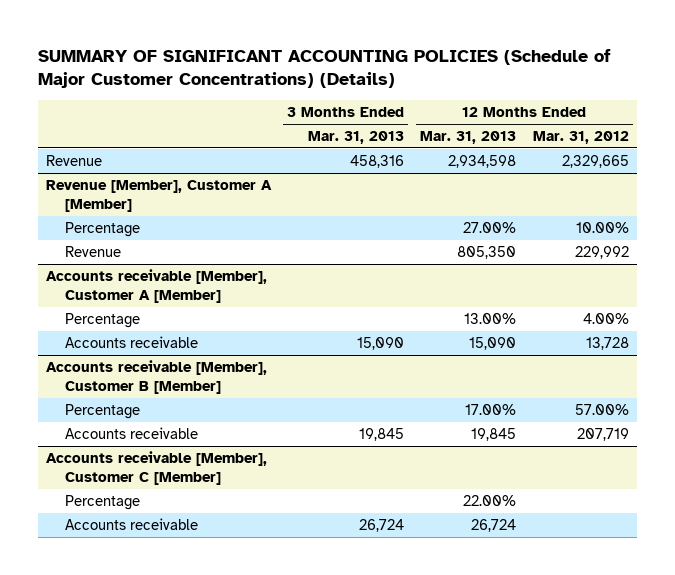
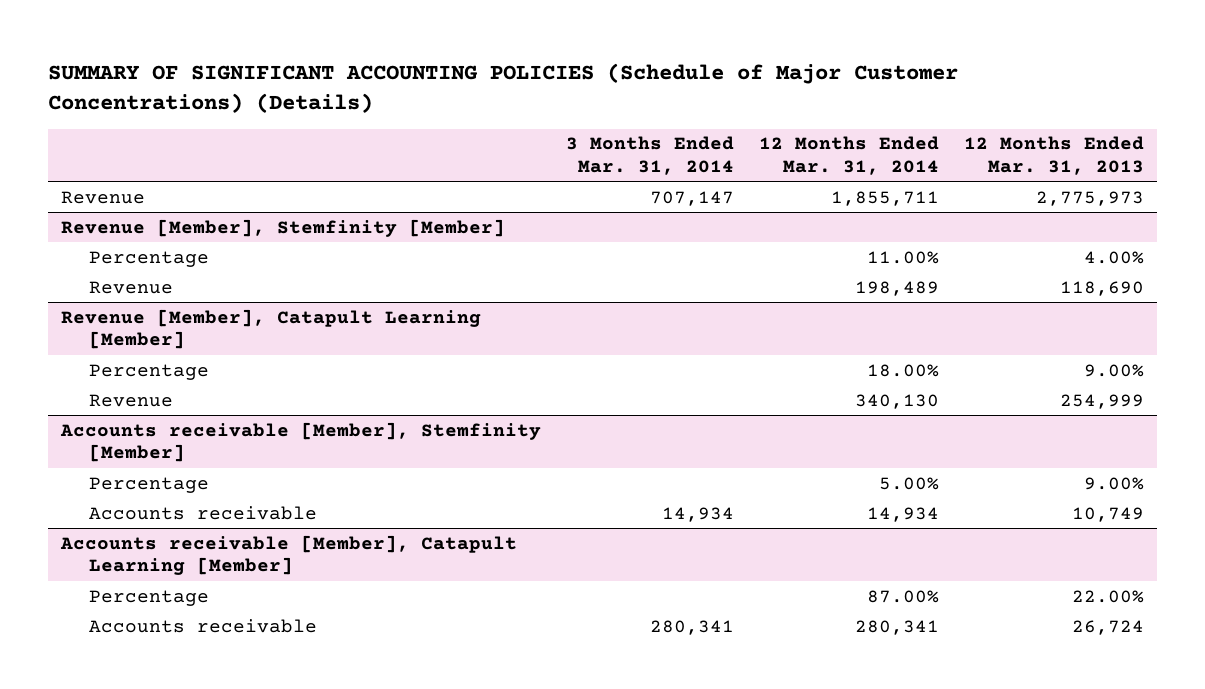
- | 3 Months Ended Mar. 31, 2013 | 12 Months Ended Mar. 31, 2013 | 12 Months Ended Mar. 31, 2012
+ | 3 Months Ended Mar. 31, 2014 | 12 Months Ended Mar. 31, 2014 | 12 Months Ended Mar. 31, 2013
- Revenue | 458,316 | 2,934,598 | 2,329,665
- Revenue [Member], Customer A [Member]
- Percentage | | 27.00% | 10.00%
- Revenue | | 805,350 | 229,992
- Accounts receivable [Member], Customer A [Member]
- Percentage | | 13.00% | 4.00%
- Accounts receivable | 15,090 | 15,090 | 13,728
- Accounts receivable [Member], Customer B [Member]
- Percentage | | 17.00% | 57.00%
- Accounts receivable | 19,845 | 19,845 | 207,719
- Accounts receivable [Member], Customer C [Member]
+ Revenue | 707,147 | 1,855,711 | 2,775,973
+ Revenue [Member], Stemfinity [Member]
+ Percentage | | 11.00% | 4.00%
+ Revenue | | 198,489 | 118,690
+ Revenue [Member], Catapult Learning [Member]
+ Percentage | | 18.00% | 9.00%
+ Revenue | | 340,130 | 254,999
+ Accounts receivable [Member], Stemfinity [Member]
+ Percentage | | 5.00% | 9.00%
+ Accounts receivable | 14,934 | 14,934 | 10,749
+ Accounts receivable [Member], Catapult Learning [Member]

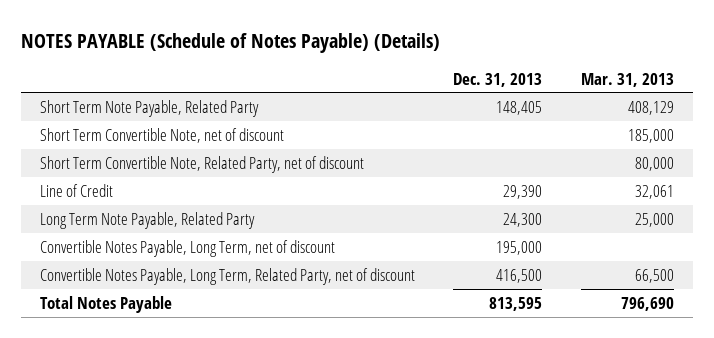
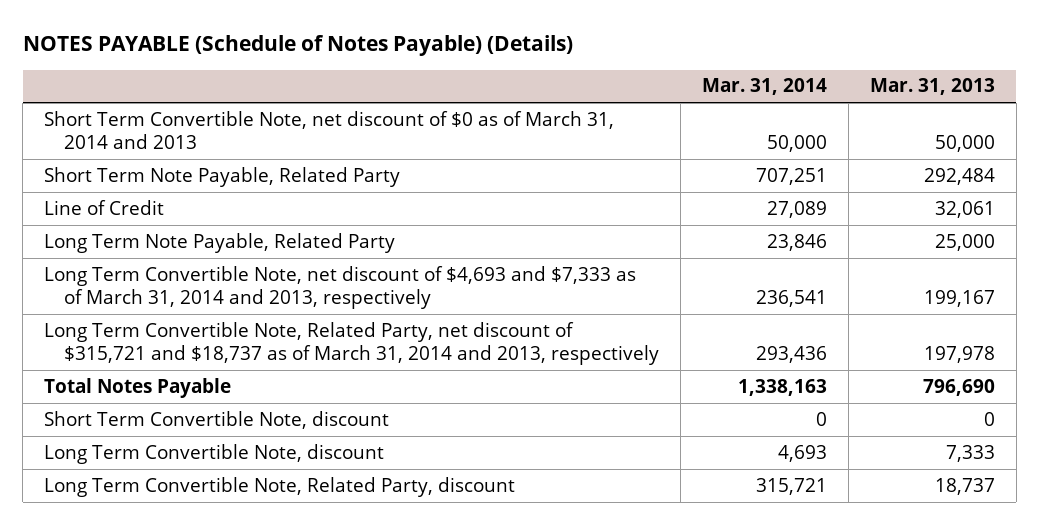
- | Dec. 31, 2013 | Mar. 31, 2013
+ | Mar. 31, 2014 | Mar. 31, 2013
- Short Term Note Payable, Related Party | 148,405 | 408,129
- Short Term Convertible Note, net of discount | | 185,000
- Short Term Convertible Note, Related Party, net of discount | | 80,000
+ Short Term Convertible Note, net discount of $0 as of March 31, 2014 and 2013 | 50,000 | 50,000
+ Short Term Note Payable, Related Party | 707,251 | 292,484
- Convertible Notes Payable, Long Term, net of discount | 195,000 |
- Convertible Notes Payable, Long Term, Related Party, net of discount | 416,500 | 66,500
+ Long Term Convertible Note, net discount of $4,693 and $7,333 as of March 31, 2014 and 2013, respectively | 236,541 | 199,167
+ Long Term Convertible Note, Related Party, net discount of $315,721 and $18,737 as of March 31, 2014 and 2013, respectively | 293,436 | 197,978
+ Short Term Convertible Note, discount | 0 | 0
+ Long Term Convertible Note, discount | 4,693 | 7,333
+ Long Term Convertible Note, Related Party, discount | 315,721 | 18,737

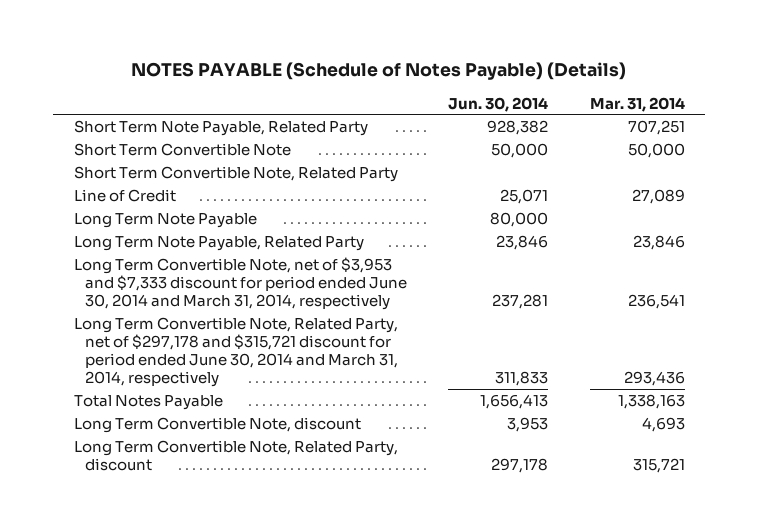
- | Mar. 31, 2014 | Mar. 31, 2013
+ | Jun. 30, 2014 | Mar. 31, 2014
- Short Term Convertible Note, net discount of $0 as of March 31, 2014 and 2013 | 50,000 | 50,000
+ Short Term Convertible Note | 50,000 | 50,000
+ Short Term Convertible Note, Related Party
+ Long Term Note Payable | 80,000 |
- Long Term Convertible Note, net discount of $4,693 and $7,333 as of March 31, 2014 and 2013, respectively | 236,541 | 199,167
- Long Term Convertible Note, Related Party, net discount of $315,721 and $18,737 as of March 31, 2014 and 2013, respectively | 293,436 | 197,978
+ Long Term Convertible Note, net of $3,953 and $7,333 discount for period ended June 30, 2014 and March 31, 2014, respectively | 237,281 | 236,541
+ Long Term Convertible Note, Related Party, net of $297,178 and $315,721 discount for period ended June 30, 2014 and March 31, 2014, respectively | 311,833 | 293,436
- Short Term Convertible Note, discount | 0 | 0

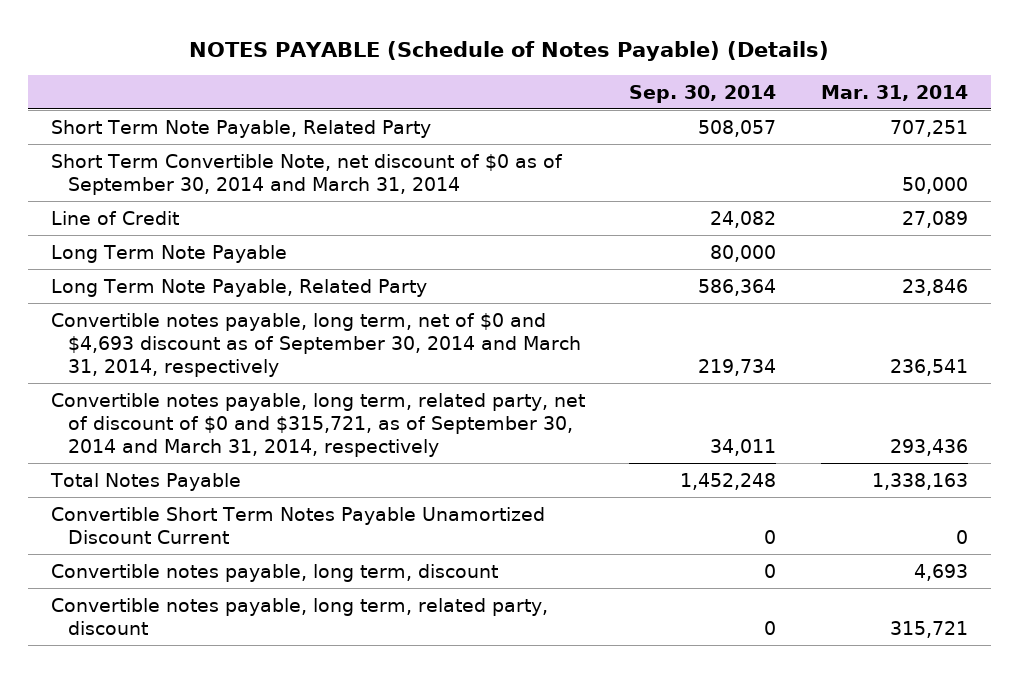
- | Jun. 30, 2014 | Mar. 31, 2014
+ | Sep. 30, 2014 | Mar. 31, 2014
- Short Term Convertible Note | 50,000 | 50,000
- Short Term Convertible Note, Related Party
+ Short Term Convertible Note, net discount of $0 as of September 30, 2014 and March 31, 2014 | | 50,000
- Long Term Convertible Note, net of $3,953 and $7,333 discount for period ended June 30, 2014 and March 31, 2014, respectively | 237,281 | 236,541
- Long Term Convertible Note, Related Party, net of $297,178 and $315,721 discount for period ended June 30, 2014 and March 31, 2014, respectively | 311,833 | 293,436
+ Convertible notes payable, long term, net of $0 and $4,693 discount as of September 30, 2014 and March 31, 2014, respectively | 219,734 | 236,541
+ Convertible notes payable, long term, related party, net of discount of $0 and $315,721, as of September 30, 2014 and March 31, 2014, respectively | 34,011 | 293,436
- Long Term Convertible Note, discount | 3,953 | 4,693
- Long Term Convertible Note, Related Party, discount | 297,178 | 315,721
+ Convertible Short Term Notes Payable Unamortized Discount Current | 0 | 0
+ Convertible notes payable, long term, discount | 0 | 4,693
+ Convertible notes payable, long term, related party, discount | 0 | 315,721

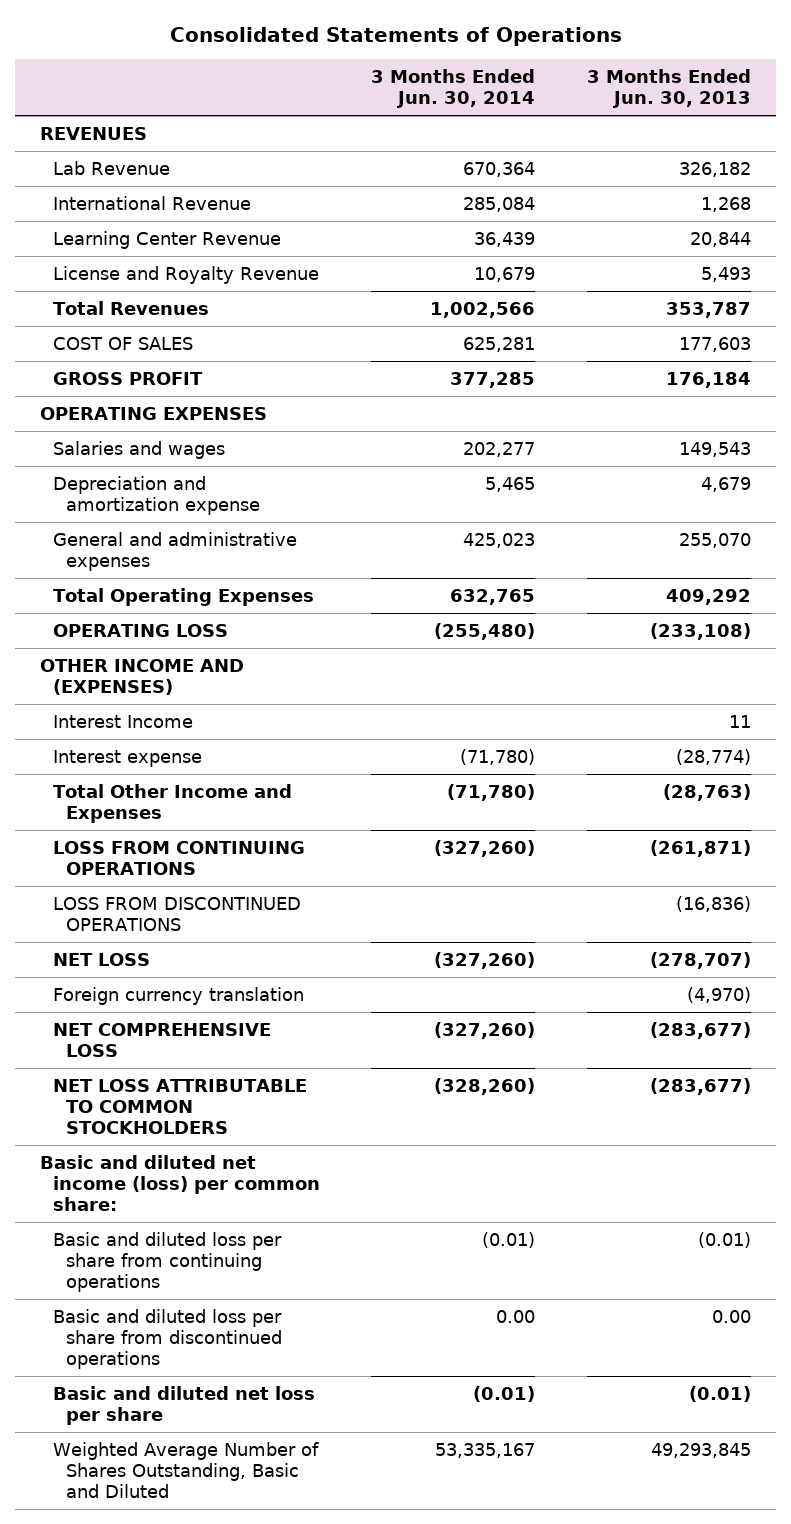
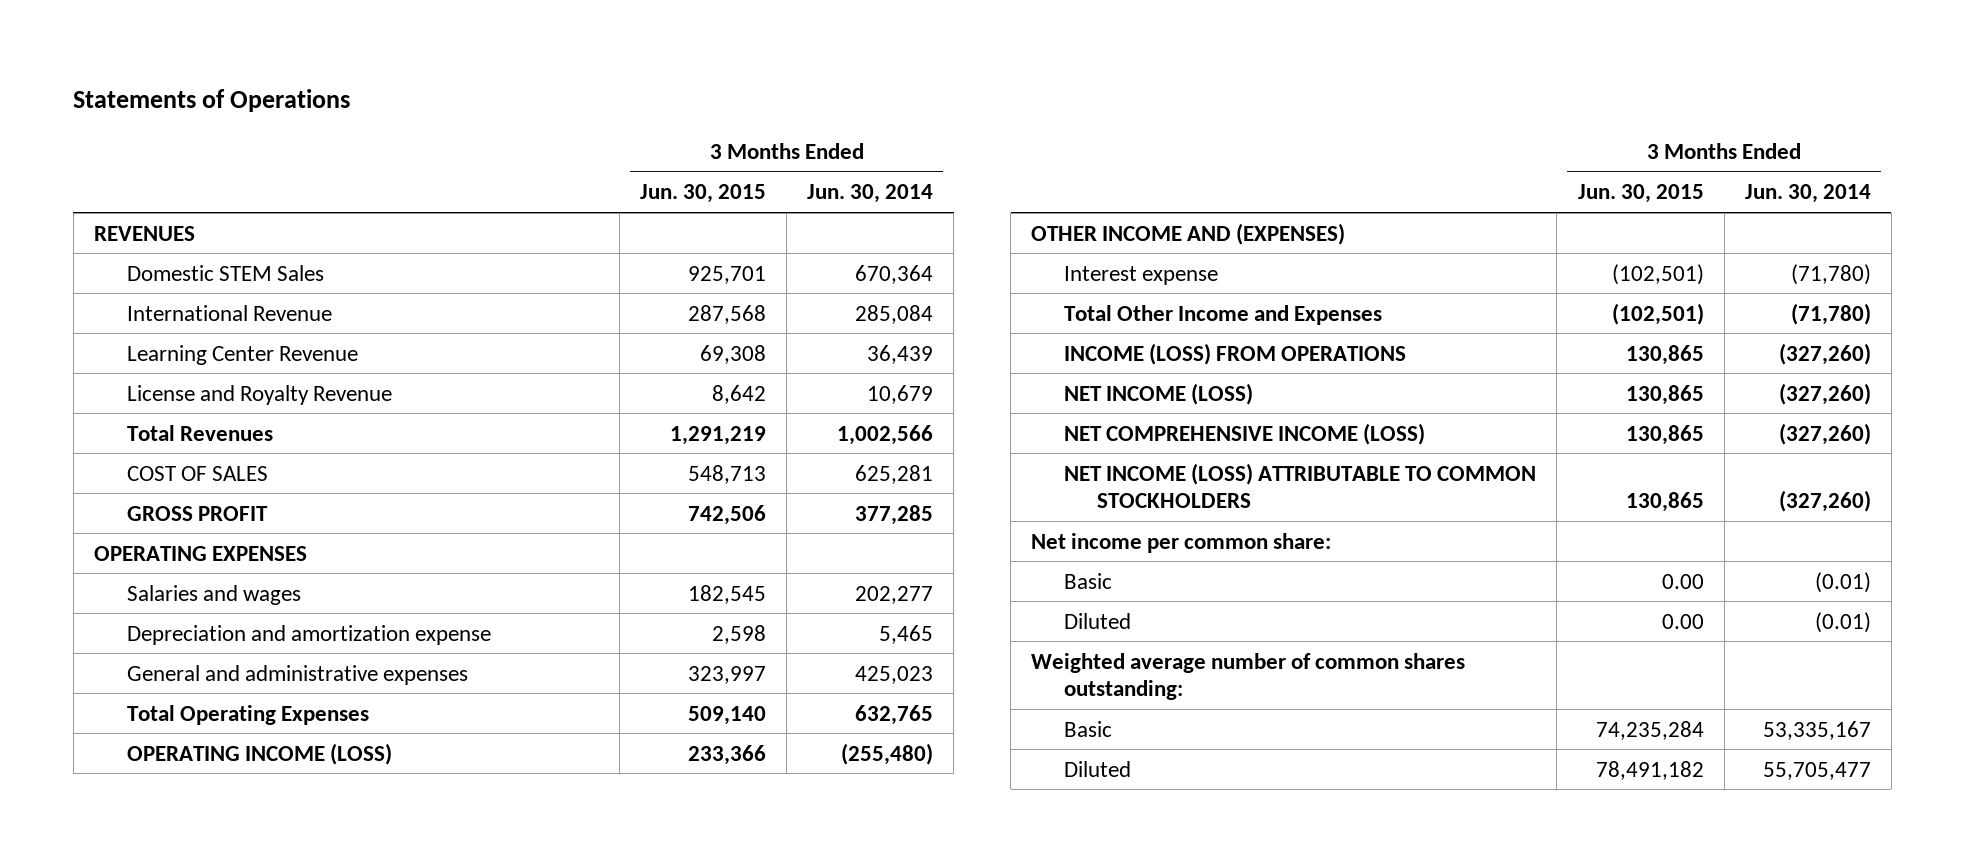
- Consolidated Statements of Operations
+ Statements of Operations
- | 3 Months Ended Jun. 30, 2014 | 3 Months Ended Jun. 30, 2013
+ | 3 Months Ended Jun. 30, 2015 | 3 Months Ended Jun. 30, 2014
- Lab Revenue | 670,364 | 326,182
+ Domestic STEM Sales | 925,701 | 670,364
- OPERATING LOSS | (255,480) | (233,108)
+ OPERATING INCOME (LOSS) | 233,366 | (255,480)
- Interest Income | | 11
- LOSS FROM CONTINUING OPERATIONS | (327,260) | (261,871)
- LOSS FROM DISCONTINUED OPERATIONS | | (16,836)
- NET LOSS | (327,260) | (278,707)
- Foreign currency translation | | (4,970)
- NET COMPREHENSIVE LOSS | (327,260) | (283,677)
- NET LOSS ATTRIBUTABLE TO COMMON STOCKHOLDERS | (328,260) | (283,677)
- Basic and diluted net income (loss) per common share:
- Basic and diluted loss per share from continuing operations | (0.01) | (0.01)
- Basic and diluted loss per share from discontinued operations | 0.00 | 0.00
- Basic and diluted net loss per share | (0.01) | (0.01)
- Weighted Average Number of Shares Outstanding, Basic and Diluted | 53,335,167 | 49,293,845
+ INCOME (LOSS) FROM OPERATIONS | 130,865 | (327,260)
+ NET INCOME (LOSS) | 130,865 | (327,260)
+ NET COMPREHENSIVE INCOME (LOSS) | 130,865 | (327,260)
+ NET INCOME (LOSS) ATTRIBUTABLE TO COMMON STOCKHOLDERS | 130,865 | (327,260)
+ Net income per common share:
+ Basic | 0.00 | (0.01)
+ Diluted | 0.00 | (0.01)
+ Weighted average number of common shares outstanding:
+ Basic | 74,235,284 | 53,335,167
+ Diluted | 78,491,182 | 55,705,477

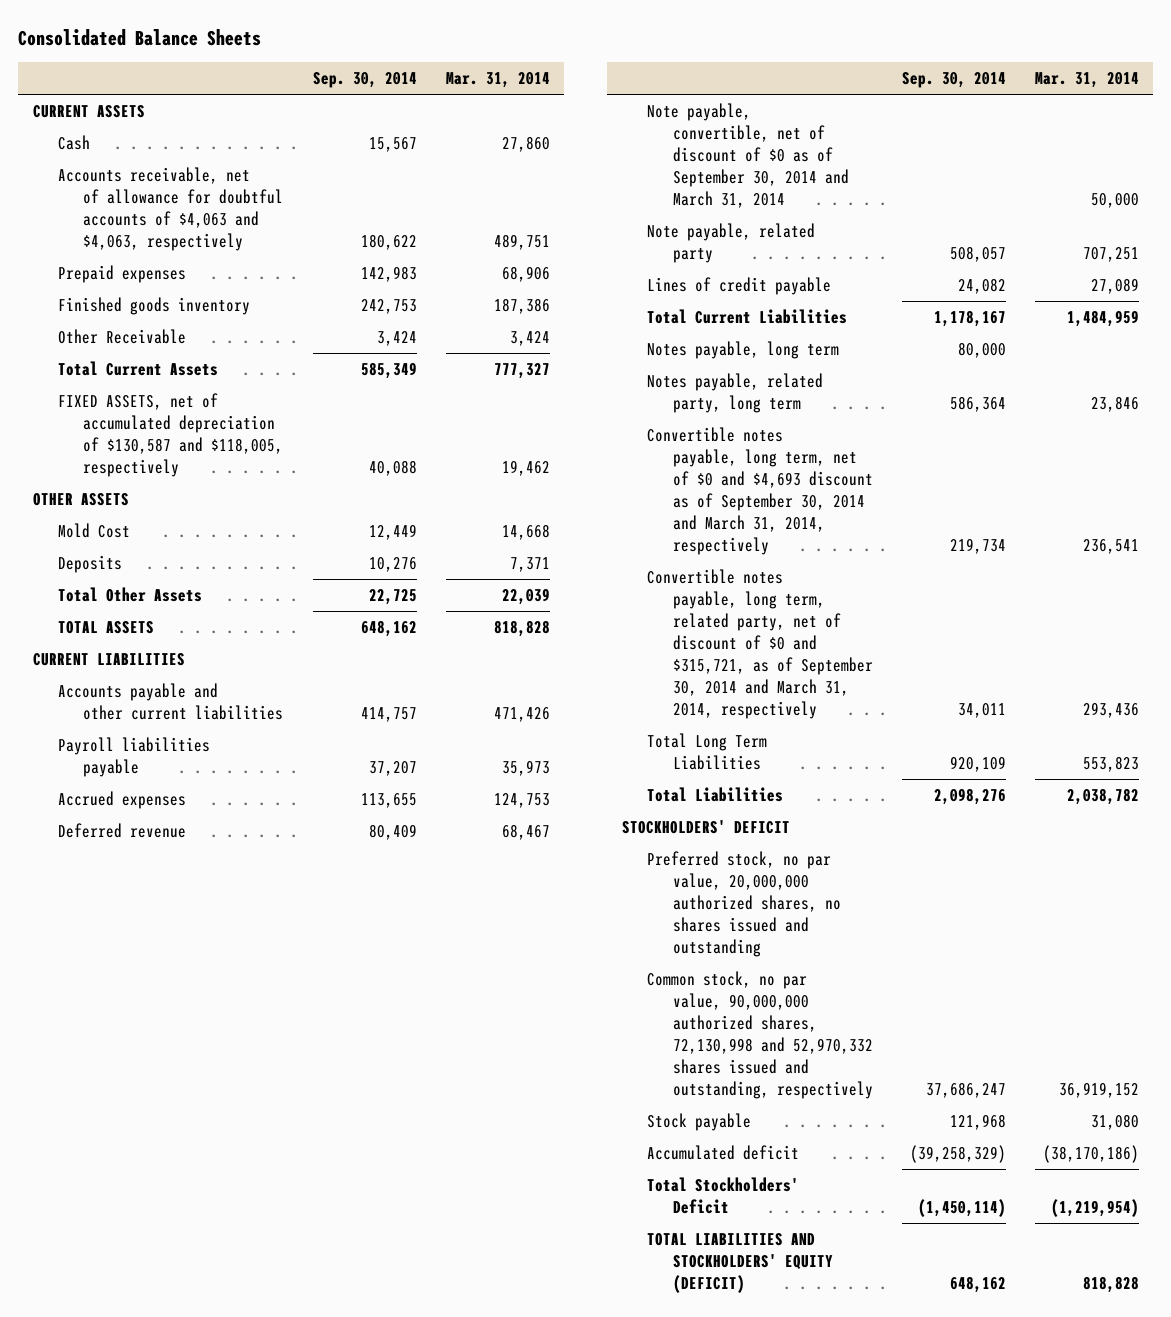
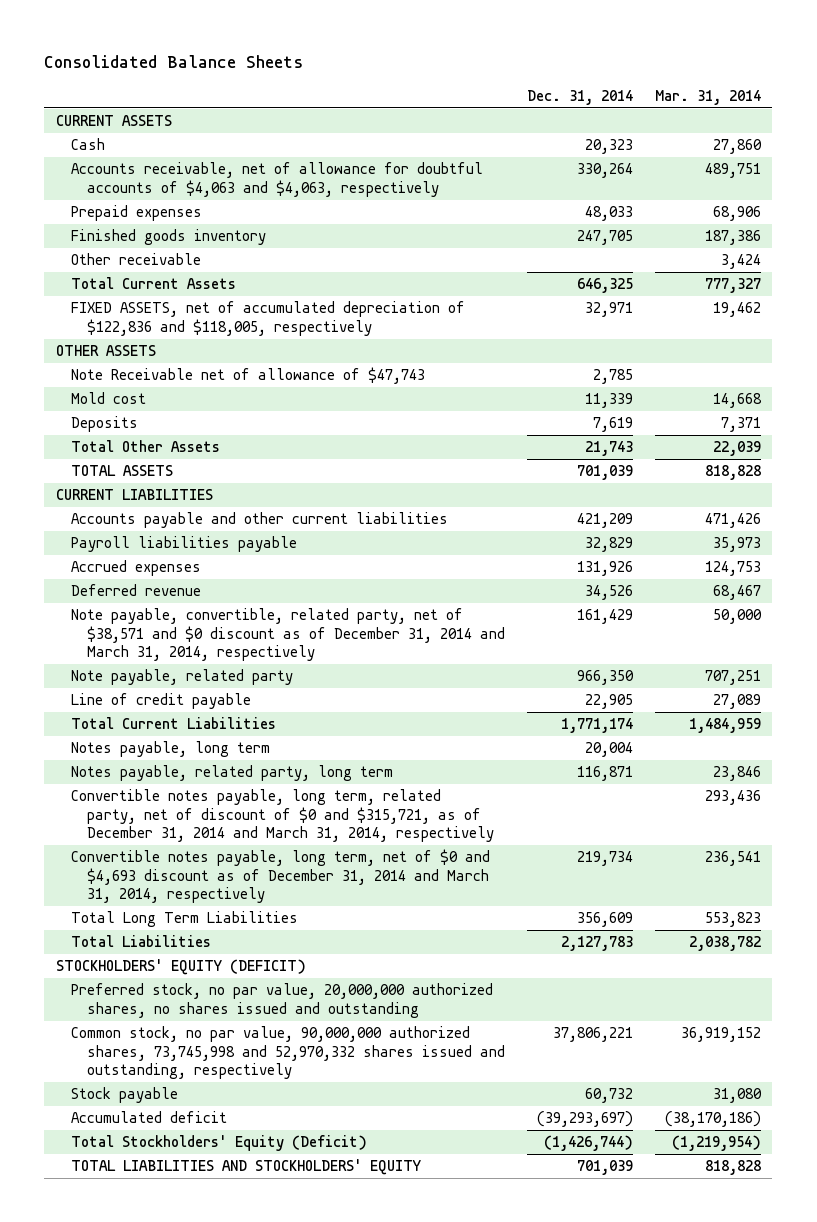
- | Sep. 30, 2014 | Mar. 31, 2014
+ | Dec. 31, 2014 | Mar. 31, 2014
- Other Receivable | 3,424 | 3,424
+ Other receivable | | 3,424
- FIXED ASSETS, net of accumulated depreciation of $130,587 and $118,005, respectively | 40,088 | 19,462
+ FIXED ASSETS, net of accumulated depreciation of $122,836 and $118,005, respectively | 32,971 | 19,462
- Mold Cost | 12,449 | 14,668
+ Note Receivable net of allowance of $47,743 | 2,785 |
+ Mold cost | 11,339 | 14,668
- Note payable, convertible, net of discount of $0 as of September 30, 2014 and March 31, 2014 | | 50,000
+ Note payable, convertible, related party, net of $38,571 and $0 discount as of December 31, 2014 and March 31, 2014, respectively | 161,429 | 50,000
- Lines of credit payable | 24,082 | 27,089
+ Line of credit payable | 22,905 | 27,089
- Convertible notes payable, long term, net of $0 and $4,693 discount as of September 30, 2014 and March 31, 2014, respectively | 219,734 | 236,541
- Convertible notes payable, long term, related party, net of discount of $0 and $315,721, as of September 30, 2014 and March 31, 2014, respectively | 34,011 | 293,436
+ Convertible notes payable, long term, related party, net of discount of $0 and $315,721, as of December 31, 2014 and March 31, 2014, respectively | | 293,436
+ Convertible notes payable, long term, net of $0 and $4,693 discount as of December 31, 2014 and March 31, 2014, respectively | 219,734 | 236,541
- STOCKHOLDERS' DEFICIT
+ STOCKHOLDERS' EQUITY (DEFICIT)
- Common stock, no par value, 90,000,000 authorized shares, 72,130,998 and 52,970,332 shares issued and outstanding, respectively | 37,686,247 | 36,919,152
+ Common stock, no par value, 90,000,000 authorized shares, 73,745,998 and 52,970,332 shares issued and outstanding, respectively | 37,806,221 | 36,919,152
- Total Stockholders' Deficit | (1,450,114) | (1,219,954)
- TOTAL LIABILITIES AND STOCKHOLDERS' EQUITY (DEFICIT) | 648,162 | 818,828
+ Total Stockholders' Equity (Deficit) | (1,426,744) | (1,219,954)
+ TOTAL LIABILITIES AND STOCKHOLDERS' EQUITY | 701,039 | 818,828

